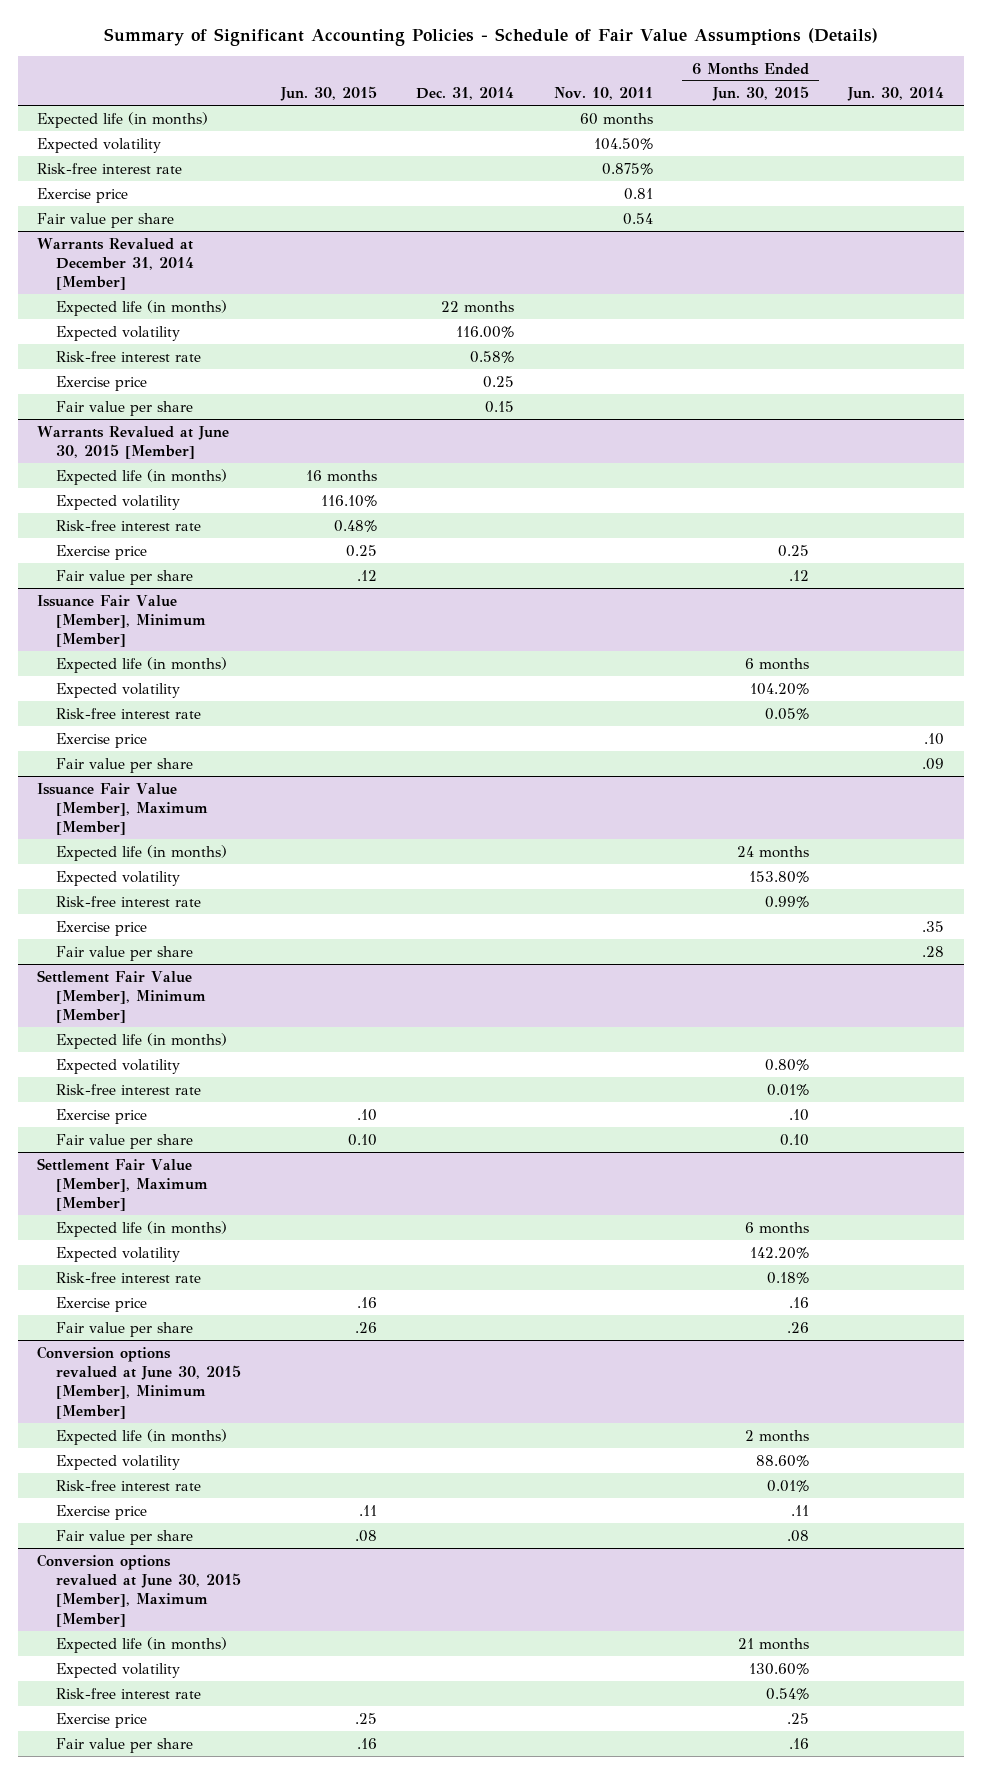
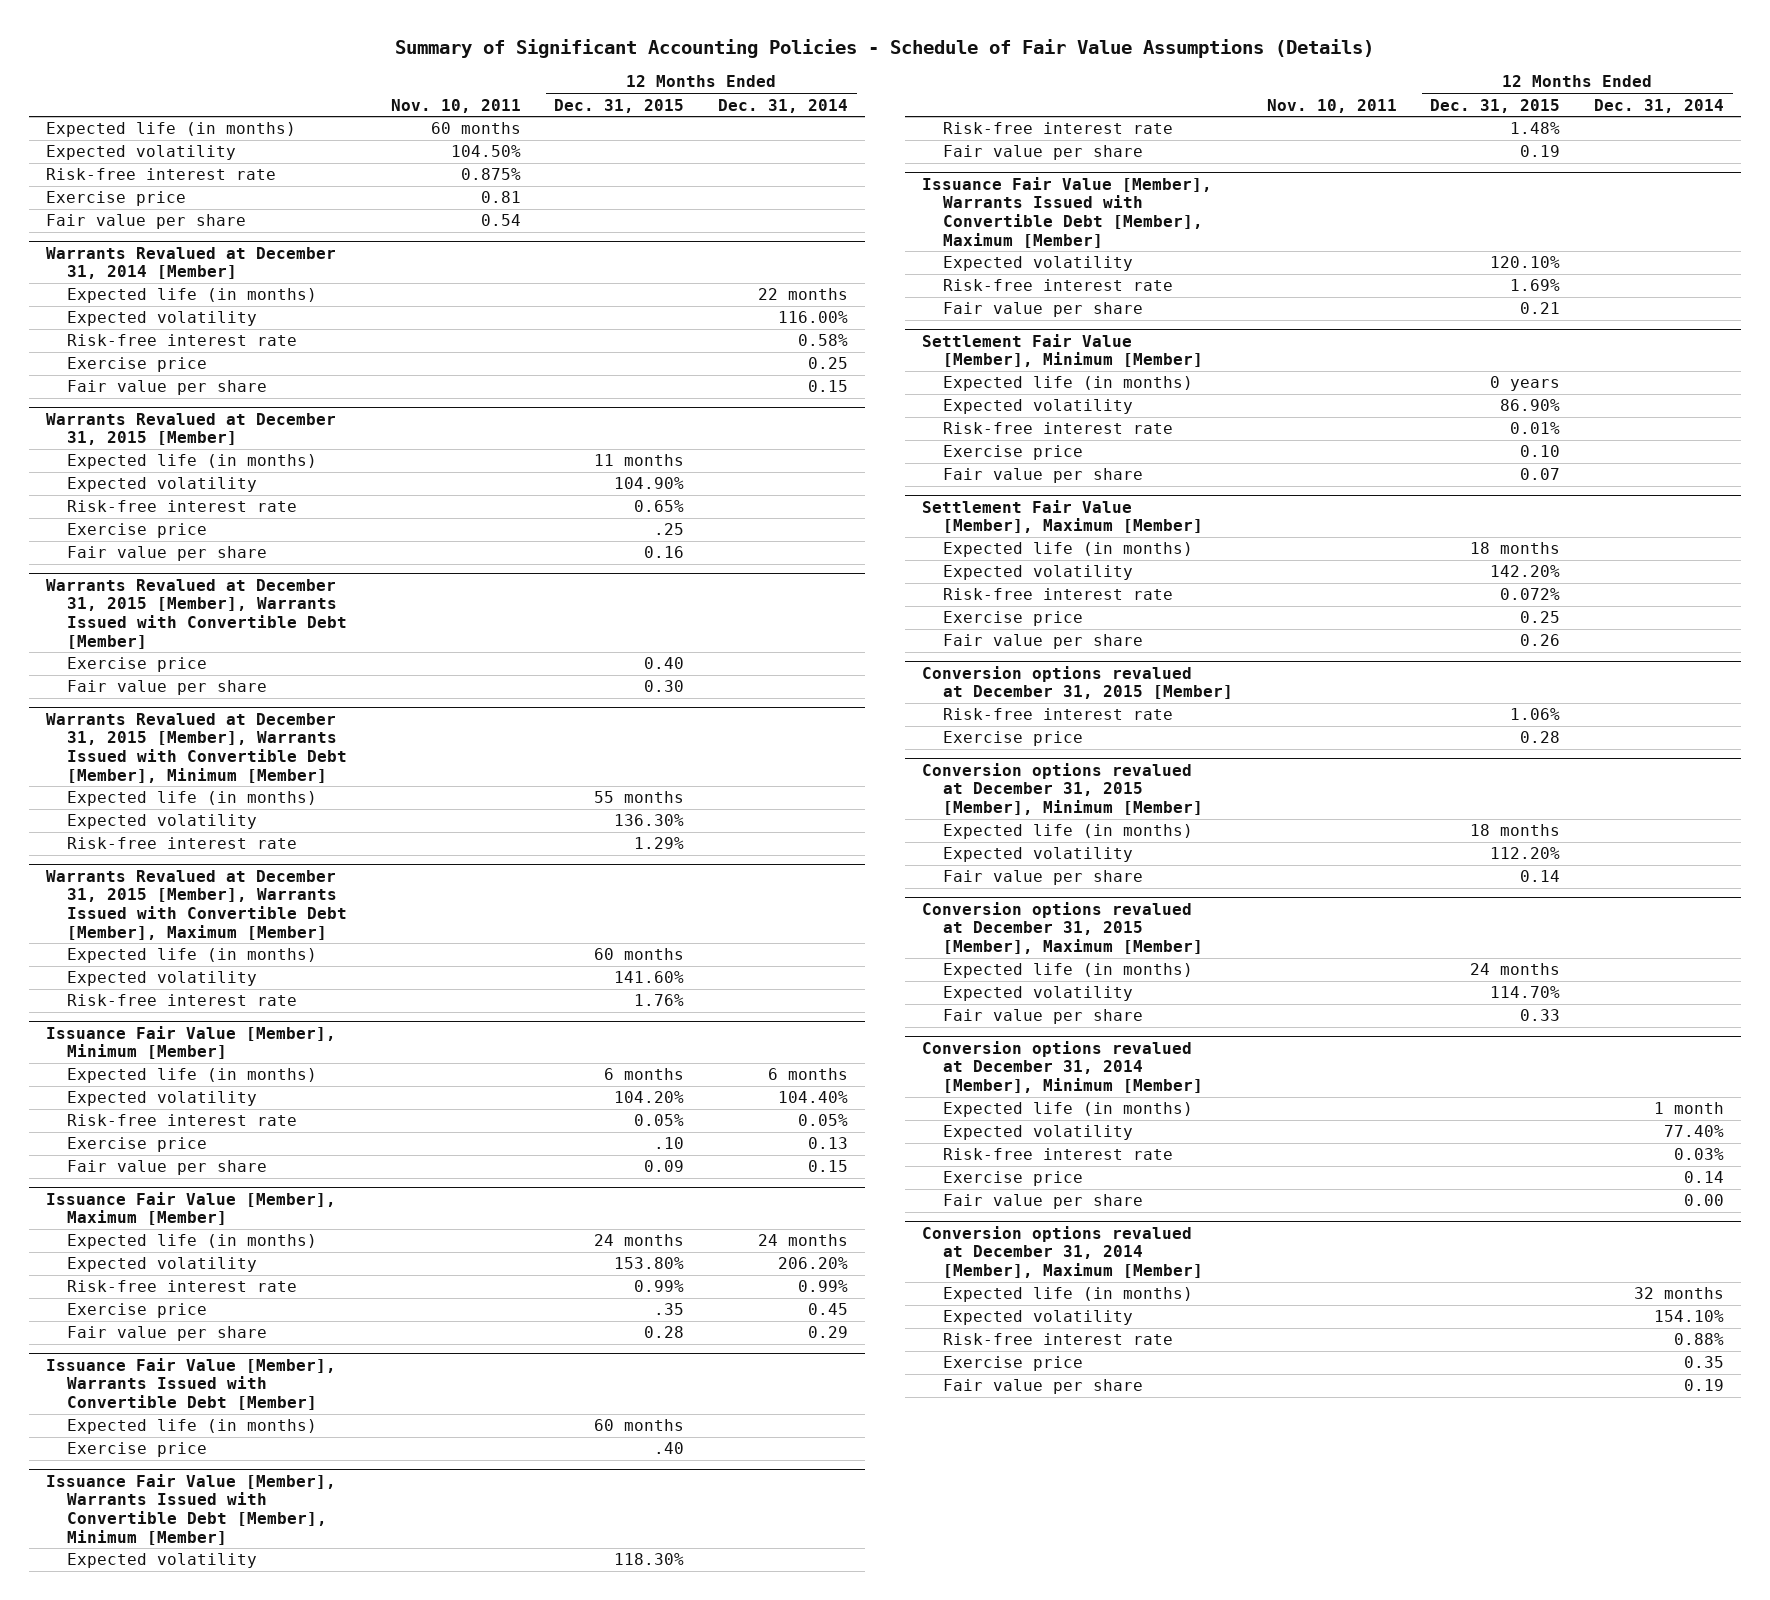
- | Jun. 30, 2015 | Dec. 31, 2014 | Nov. 10, 2011 | 6 Months Ended Jun. 30, 2015 | Jun. 30, 2014
+ | Nov. 10, 2011 | 12 Months Ended Dec. 31, 2015 | 12 Months Ended Dec. 31, 2014
- Warrants Revalued at June 30, 2015 [Member]
+ Warrants Revalued at December 31, 2015 [Member]
+ Warrants Revalued at December 31, 2015 [Member], Warrants Issued with Convertible Debt [Member]
+ Exercise price | | 0.40 |
+ Fair value per share | | 0.30 |
+ Warrants Revalued at December 31, 2015 [Member], Warrants Issued with Convertible Debt [Member], Minimum [Member]
+ Expected life (in months) | | 55 months |
+ Expected volatility | | 136.30% |
+ Risk-free interest rate | | 1.29% |
+ Warrants Revalued at December 31, 2015 [Member], Warrants Issued with Convertible Debt [Member], Maximum [Member]
+ Expected life (in months) | | 60 months |
+ Expected volatility | | 141.60% |
+ Risk-free interest rate | | 1.76% |
+ Issuance Fair Value [Member], Warrants Issued with Convertible Debt [Member]
+ Expected life (in months) | | 60 months |
+ Exercise price | | .40 |
+ Issuance Fair Value [Member], Warrants Issued with Convertible Debt [Member], Minimum [Member]
+ Expected volatility | | 118.30% |
+ Risk-free interest rate | | 1.48% |
+ Fair value per share | | 0.19 |
+ Issuance Fair Value [Member], Warrants Issued with Convertible Debt [Member], Maximum [Member]
+ Expected volatility | | 120.10% |
+ Risk-free interest rate | | 1.69% |
+ Fair value per share | | 0.21 |
- Conversion options revalued at June 30, 2015 [Member], Minimum [Member]
+ Conversion options revalued at December 31, 2015 [Member]
+ Risk-free interest rate | | 1.06% |
+ Exercise price | | 0.28 |
+ Conversion options revalued at December 31, 2015 [Member], Minimum [Member]
- Risk-free interest rate | | | | 0.01% |
- Exercise price | .11 | | | .11 |
- Conversion options revalued at June 30, 2015 [Member], Maximum [Member]
+ Conversion options revalued at December 31, 2015 [Member], Maximum [Member]
- Risk-free interest rate | | | | 0.54% |
- Exercise price | .25 | | | .25 |
+ Conversion options revalued at December 31, 2014 [Member], Minimum [Member]
+ Expected life (in months) | | | 1 month
+ Expected volatility | | | 77.40%
+ Risk-free interest rate | | | 0.03%
+ Exercise price | | | 0.14
+ Fair value per share | | | 0.00
+ Conversion options revalued at December 31, 2014 [Member], Maximum [Member]
+ Expected life (in months) | | | 32 months
+ Expected volatility | | | 154.10%
+ Risk-free interest rate | | | 0.88%
+ Exercise price | | | 0.35
+ Fair value per share | | | 0.19

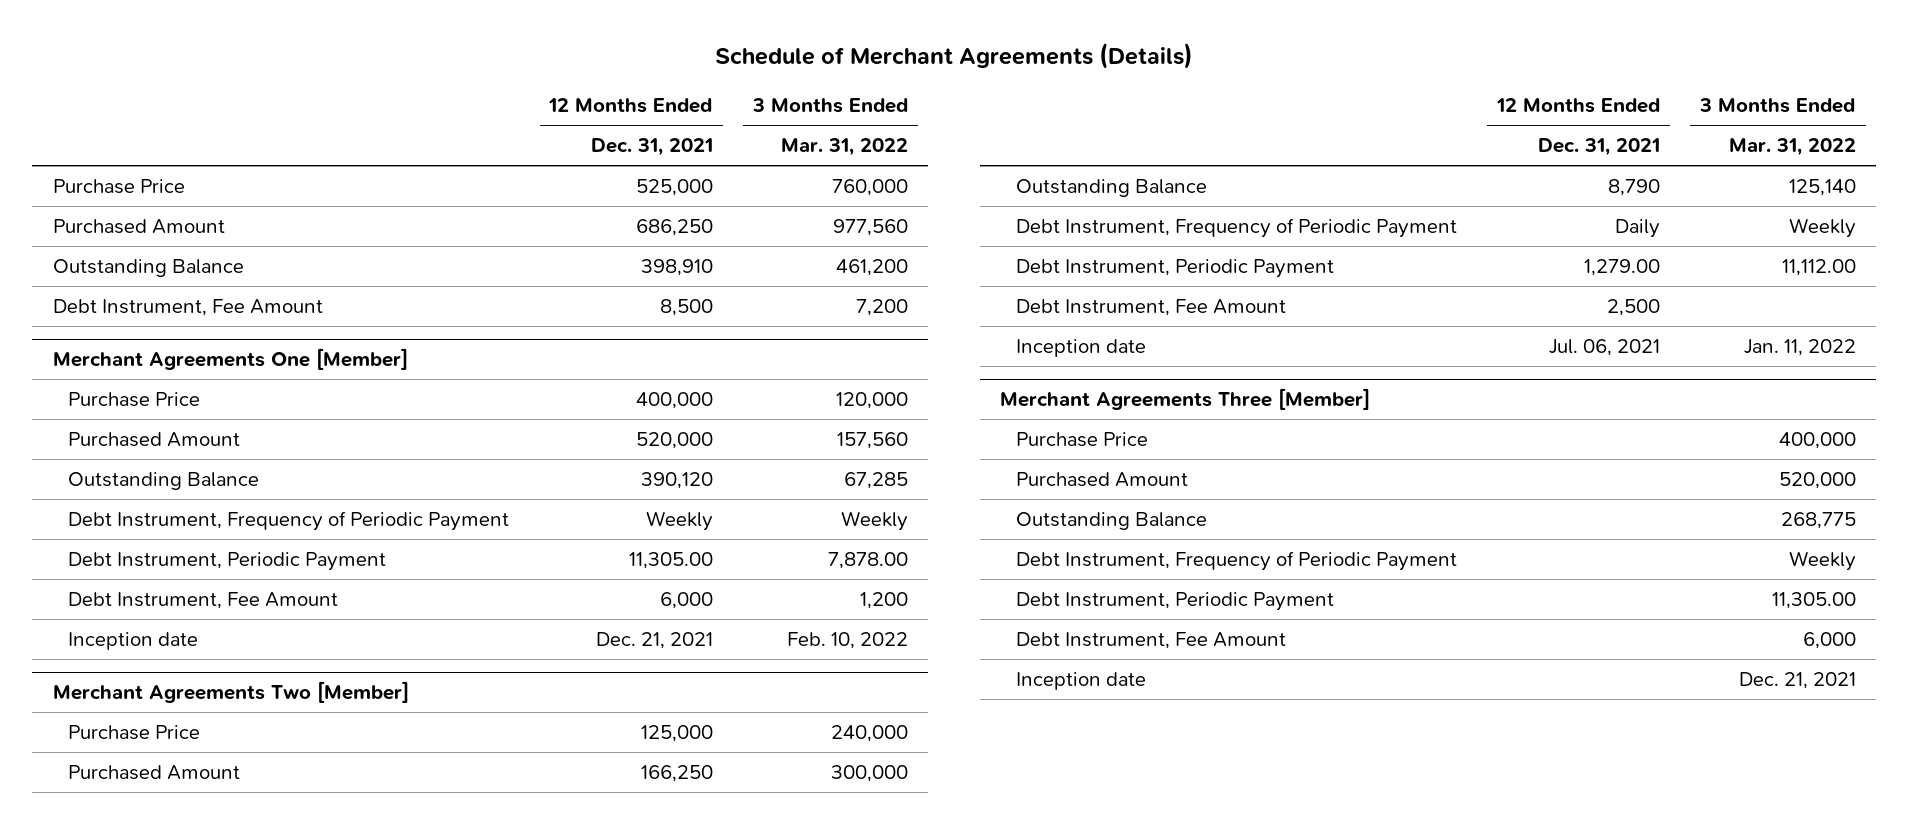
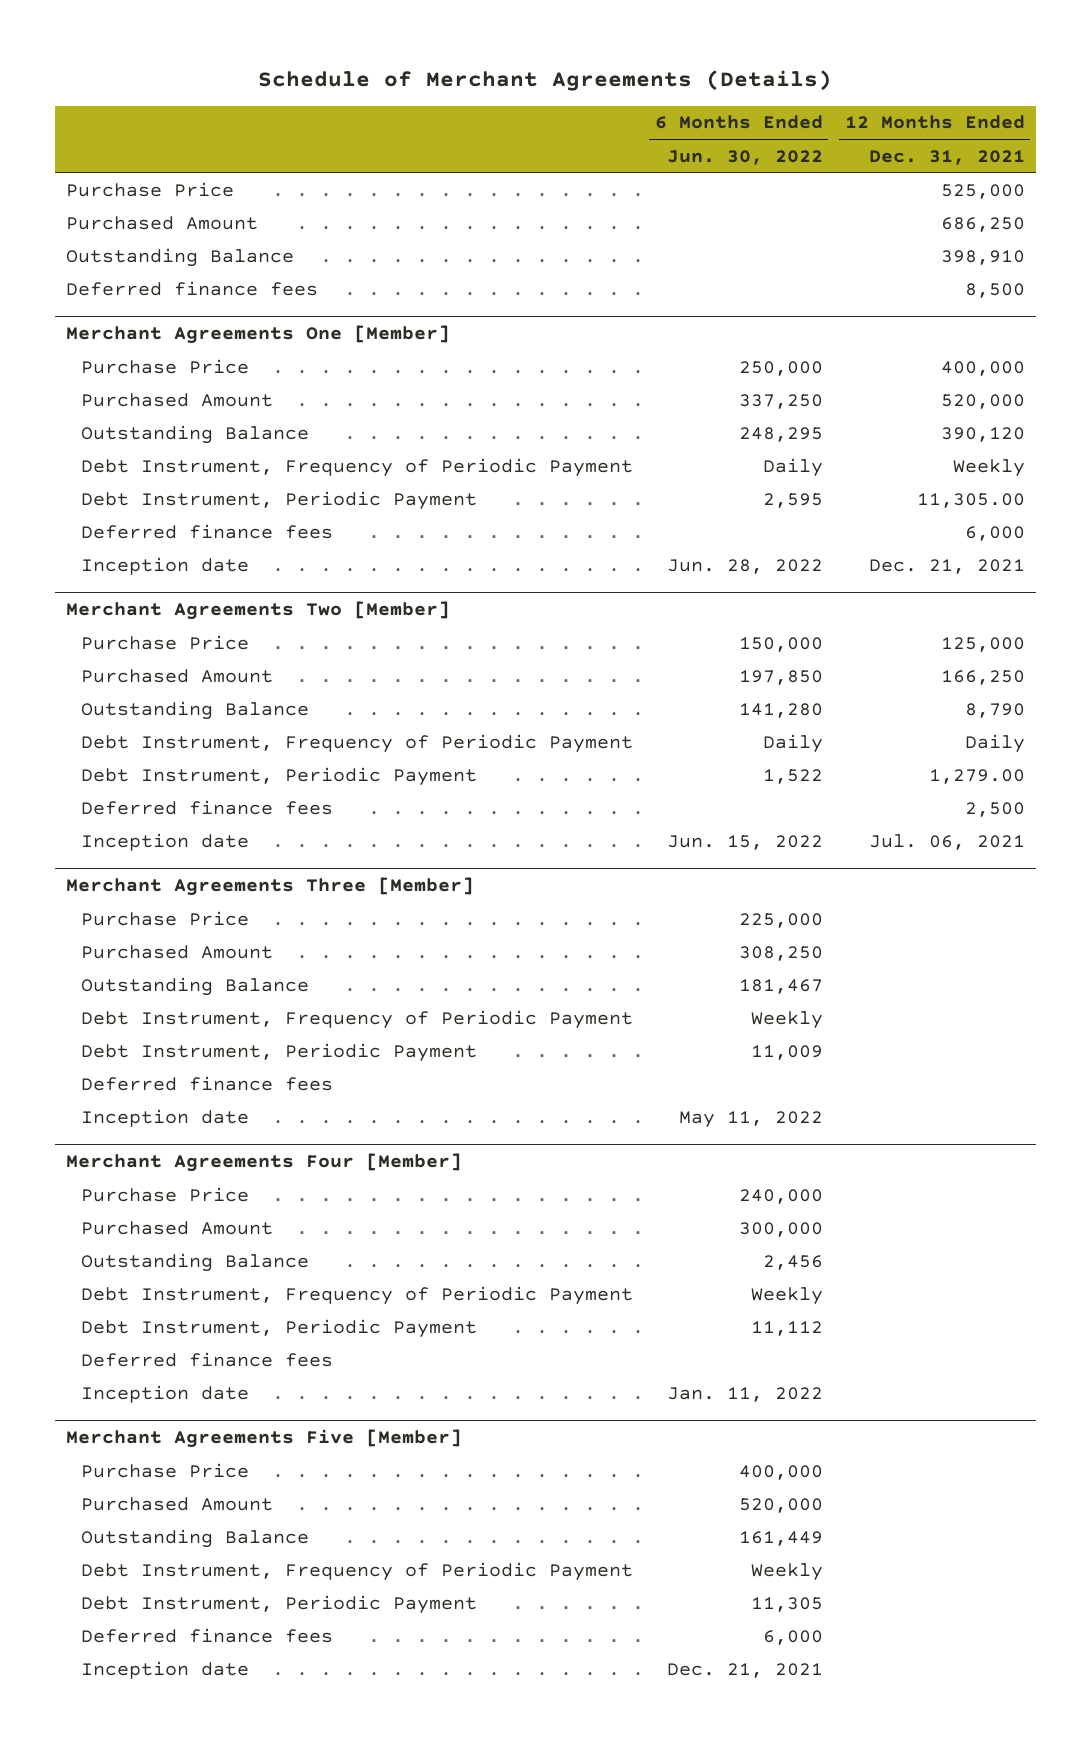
- | 12 Months Ended Dec. 31, 2021 | 3 Months Ended Mar. 31, 2022
+ | 6 Months Ended Jun. 30, 2022 | 12 Months Ended Dec. 31, 2021
- Debt Instrument, Fee Amount | 8,500 | 7,200
+ Deferred finance fees | | 8,500
@ Merchant Agreements One [Member]
- Debt Instrument, Fee Amount | 6,000 | 1,200
+ Deferred finance fees | | 6,000
@ Merchant Agreements Two [Member]
- Debt Instrument, Fee Amount | 2,500 |
+ Deferred finance fees | | 2,500
@ Merchant Agreements Three [Member]
- Debt Instrument, Fee Amount | | 6,000
+ Deferred finance fees
+ Merchant Agreements Four [Member]
+ Purchase Price | 240,000 |
+ Purchased Amount | 300,000 |
+ Outstanding Balance | 2,456 |
+ Debt Instrument, Frequency of Periodic Payment | Weekly |
+ Debt Instrument, Periodic Payment | 11,112 |
+ Deferred finance fees
+ Inception date | Jan. 11, 2022 |
+ Merchant Agreements Five [Member]
+ Purchase Price | 400,000 |
+ Purchased Amount | 520,000 |
+ Outstanding Balance | 161,449 |
+ Debt Instrument, Frequency of Periodic Payment | Weekly |
+ Debt Instrument, Periodic Payment | 11,305 |
+ Deferred finance fees | 6,000 |
+ Inception date | Dec. 21, 2021 |

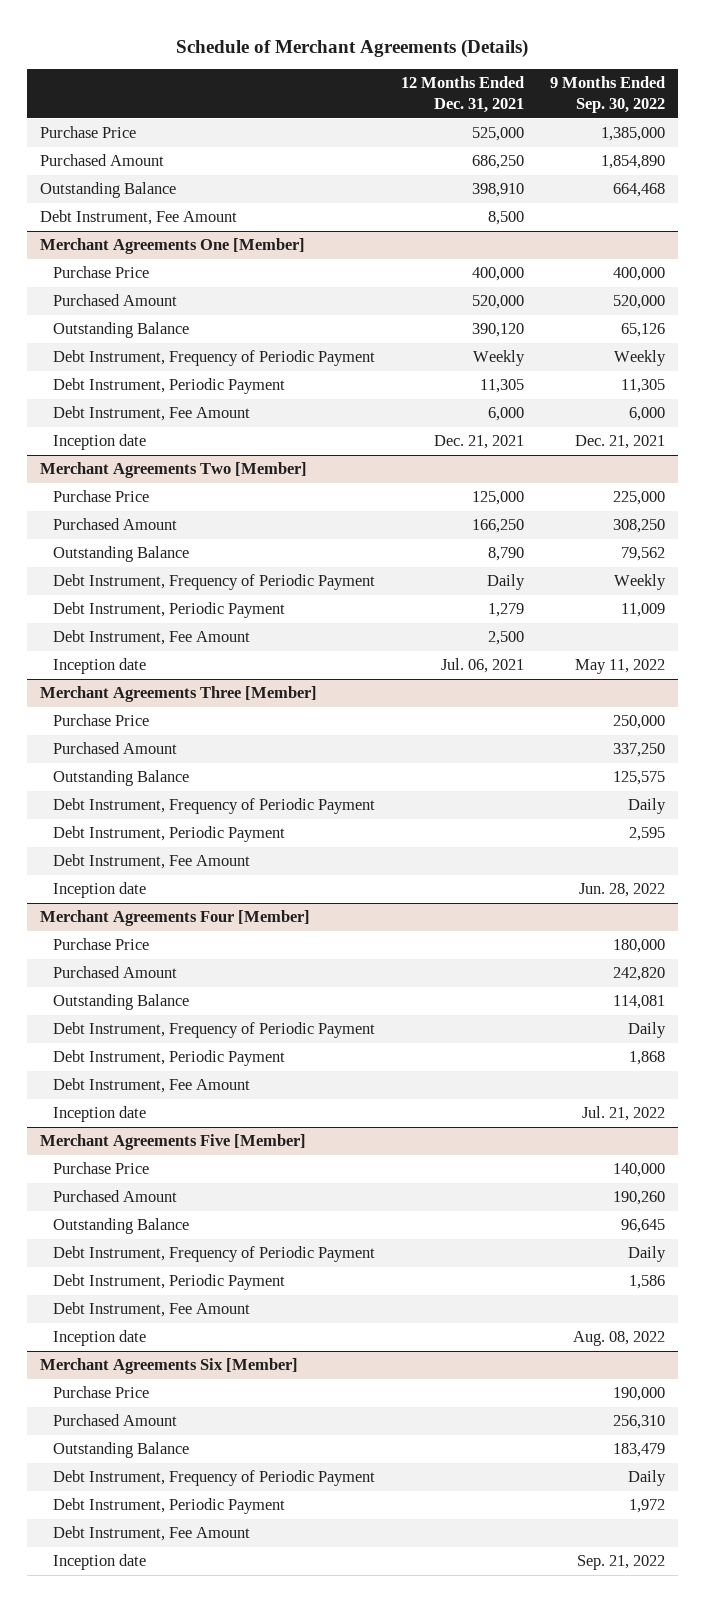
- | 6 Months Ended Jun. 30, 2022 | 12 Months Ended Dec. 31, 2021
+ | 12 Months Ended Dec. 31, 2021 | 9 Months Ended Sep. 30, 2022
- Deferred finance fees | | 8,500
+ Debt Instrument, Fee Amount | 8,500 |
@ Merchant Agreements One [Member]
- Debt Instrument, Periodic Payment | 2,595 | 11,305.00
- Deferred finance fees | | 6,000
+ Debt Instrument, Periodic Payment | 11,305 | 11,305
+ Debt Instrument, Fee Amount | 6,000 | 6,000
@ Merchant Agreements Two [Member]
- Debt Instrument, Periodic Payment | 1,522 | 1,279.00
- Deferred finance fees | | 2,500
+ Debt Instrument, Periodic Payment | 1,279 | 11,009
+ Debt Instrument, Fee Amount | 2,500 |
@ Merchant Agreements Three [Member]
- Deferred finance fees
+ Debt Instrument, Fee Amount
@ Merchant Agreements Four [Member]
- Deferred finance fees
+ Debt Instrument, Fee Amount
@ Merchant Agreements Five [Member]
- Deferred finance fees | 6,000 |
+ Debt Instrument, Fee Amount
+ Merchant Agreements Six [Member]
+ Purchase Price | | 190,000
+ Purchased Amount | | 256,310
+ Outstanding Balance | | 183,479
+ Debt Instrument, Frequency of Periodic Payment | | Daily
+ Debt Instrument, Periodic Payment | | 1,972
+ Debt Instrument, Fee Amount
+ Inception date | | Sep. 21, 2022

